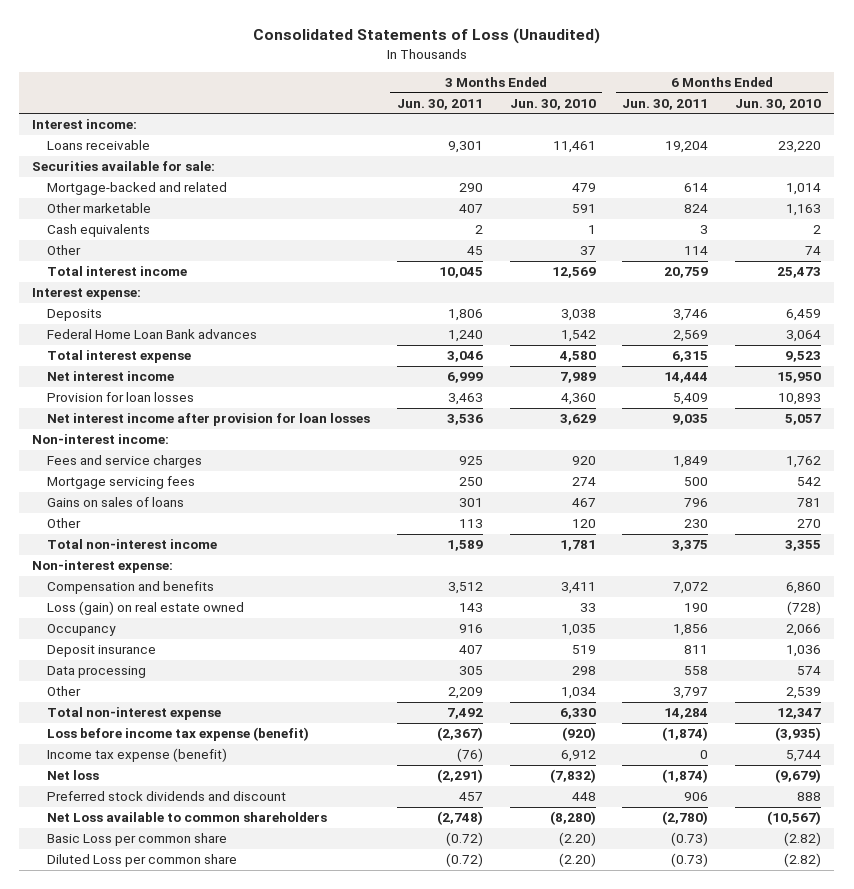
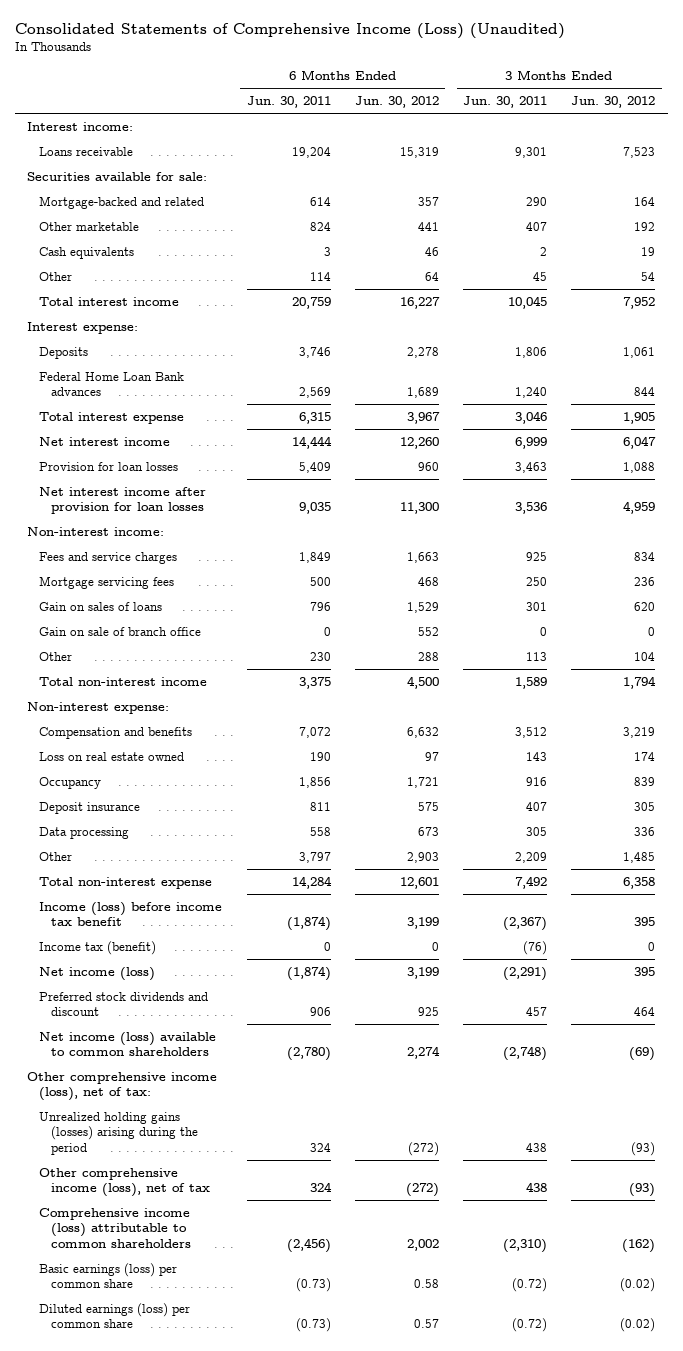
- Consolidated Statements of Loss (Unaudited)
+ Consolidated Statements of Comprehensive Income (Loss) (Unaudited)
- | 3 Months Ended Jun. 30, 2011 | 3 Months Ended Jun. 30, 2010 | 6 Months Ended Jun. 30, 2011 | 6 Months Ended Jun. 30, 2010
+ | 6 Months Ended Jun. 30, 2011 | 6 Months Ended Jun. 30, 2012 | 3 Months Ended Jun. 30, 2011 | 3 Months Ended Jun. 30, 2012
- Gains on sales of loans | 301 | 467 | 796 | 781
+ Gain on sales of loans | 796 | 1,529 | 301 | 620
+ Gain on sale of branch office | 0 | 552 | 0 | 0
- Loss (gain) on real estate owned | 143 | 33 | 190 | (728)
+ Loss on real estate owned | 190 | 97 | 143 | 174
- Loss before income tax expense (benefit) | (2,367) | (920) | (1,874) | (3,935)
- Income tax expense (benefit) | (76) | 6,912 | 0 | 5,744
- Net loss | (2,291) | (7,832) | (1,874) | (9,679)
+ Income (loss) before income tax benefit | (1,874) | 3,199 | (2,367) | 395
+ Income tax (benefit) | 0 | 0 | (76) | 0
+ Net income (loss) | (1,874) | 3,199 | (2,291) | 395
- Net Loss available to common shareholders | (2,748) | (8,280) | (2,780) | (10,567)
- Basic Loss per common share | (0.72) | (2.20) | (0.73) | (2.82)
- Diluted Loss per common share | (0.72) | (2.20) | (0.73) | (2.82)
+ Net income (loss) available to common shareholders | (2,780) | 2,274 | (2,748) | (69)
+ Other comprehensive income (loss), net of tax:
+ Unrealized holding gains (losses) arising during the period | 324 | (272) | 438 | (93)
+ Other comprehensive income (loss), net of tax | 324 | (272) | 438 | (93)
+ Comprehensive income (loss) attributable to common shareholders | (2,456) | 2,002 | (2,310) | (162)
+ Basic earnings (loss) per common share | (0.73) | 0.58 | (0.72) | (0.02)
+ Diluted earnings (loss) per common share | (0.73) | 0.57 | (0.72) | (0.02)

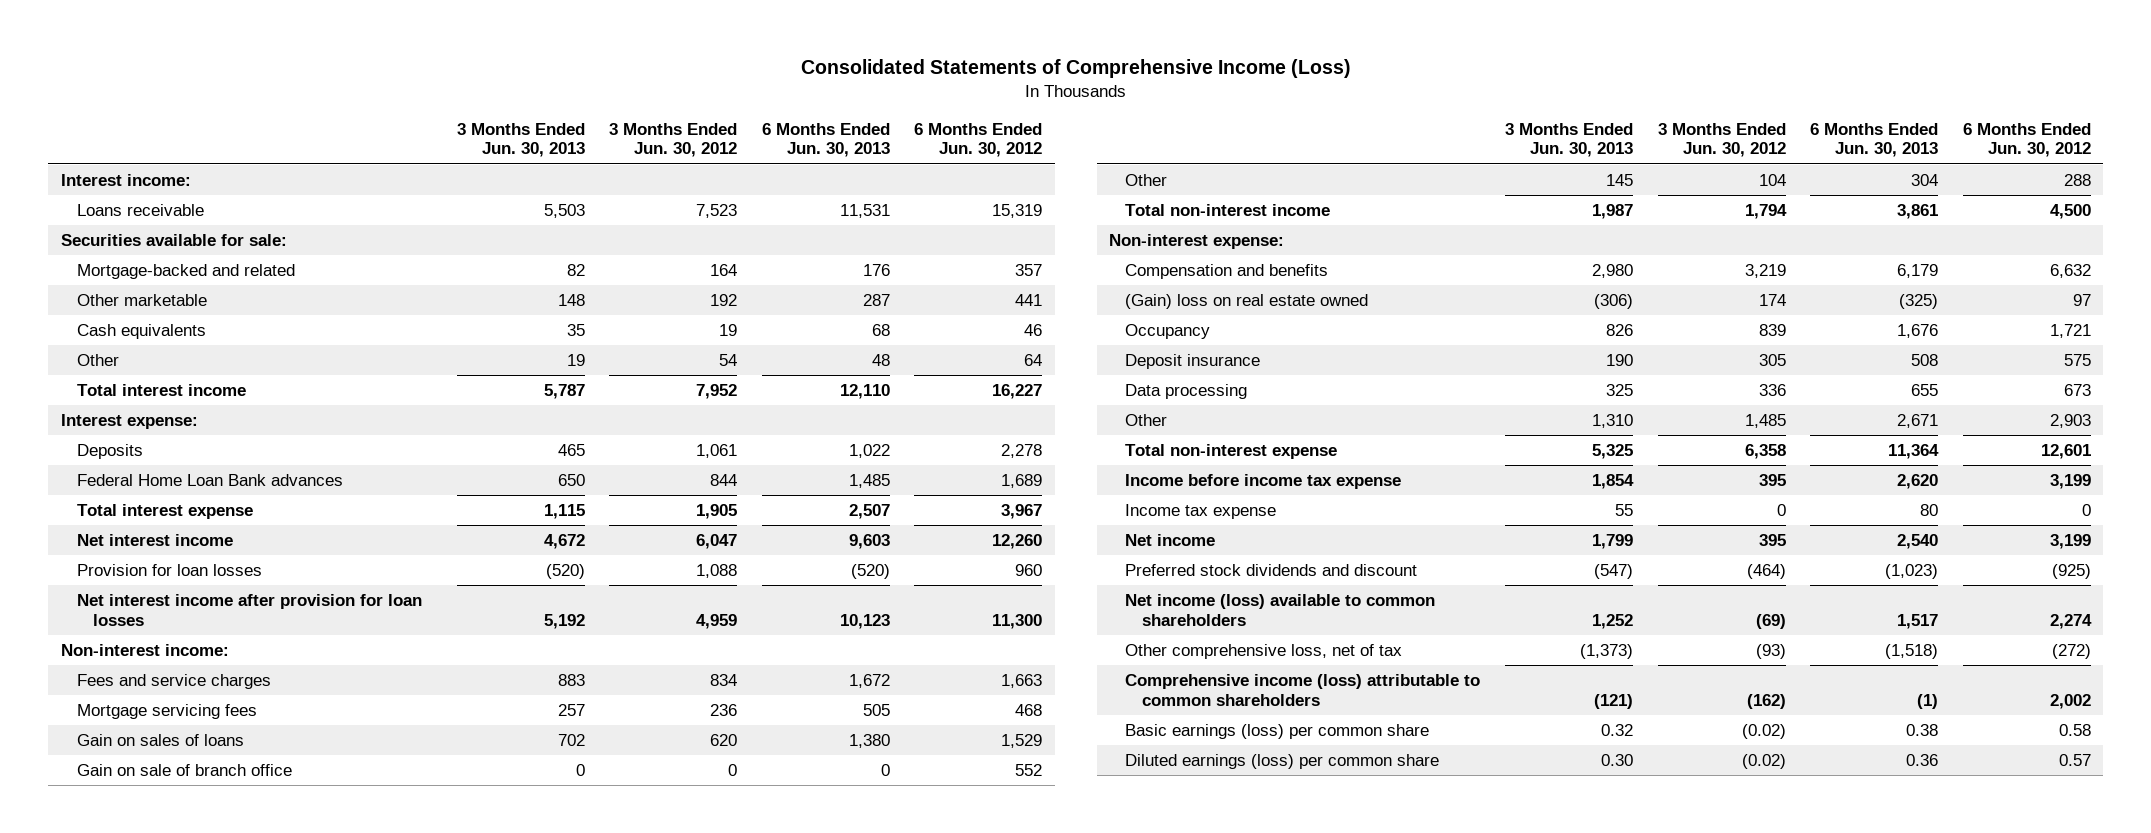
- Consolidated Statements of Comprehensive Income (Loss) (Unaudited)
+ Consolidated Statements of Comprehensive Income (Loss)
- | 6 Months Ended Jun. 30, 2011 | 6 Months Ended Jun. 30, 2012 | 3 Months Ended Jun. 30, 2011 | 3 Months Ended Jun. 30, 2012
+ | 3 Months Ended Jun. 30, 2013 | 3 Months Ended Jun. 30, 2012 | 6 Months Ended Jun. 30, 2013 | 6 Months Ended Jun. 30, 2012
- Loss on real estate owned | 190 | 97 | 143 | 174
+ (Gain) loss on real estate owned | (306) | 174 | (325) | 97
- Income (loss) before income tax benefit | (1,874) | 3,199 | (2,367) | 395
- Income tax (benefit) | 0 | 0 | (76) | 0
- Net income (loss) | (1,874) | 3,199 | (2,291) | 395
- Preferred stock dividends and discount | 906 | 925 | 457 | 464
+ Income before income tax expense | 1,854 | 395 | 2,620 | 3,199
+ Income tax expense | 55 | 0 | 80 | 0
+ Net income | 1,799 | 395 | 2,540 | 3,199
+ Preferred stock dividends and discount | (547) | (464) | (1,023) | (925)
- Other comprehensive income (loss), net of tax:
- Unrealized holding gains (losses) arising during the period | 324 | (272) | 438 | (93)
- Other comprehensive income (loss), net of tax | 324 | (272) | 438 | (93)
+ Other comprehensive loss, net of tax | (1,373) | (93) | (1,518) | (272)

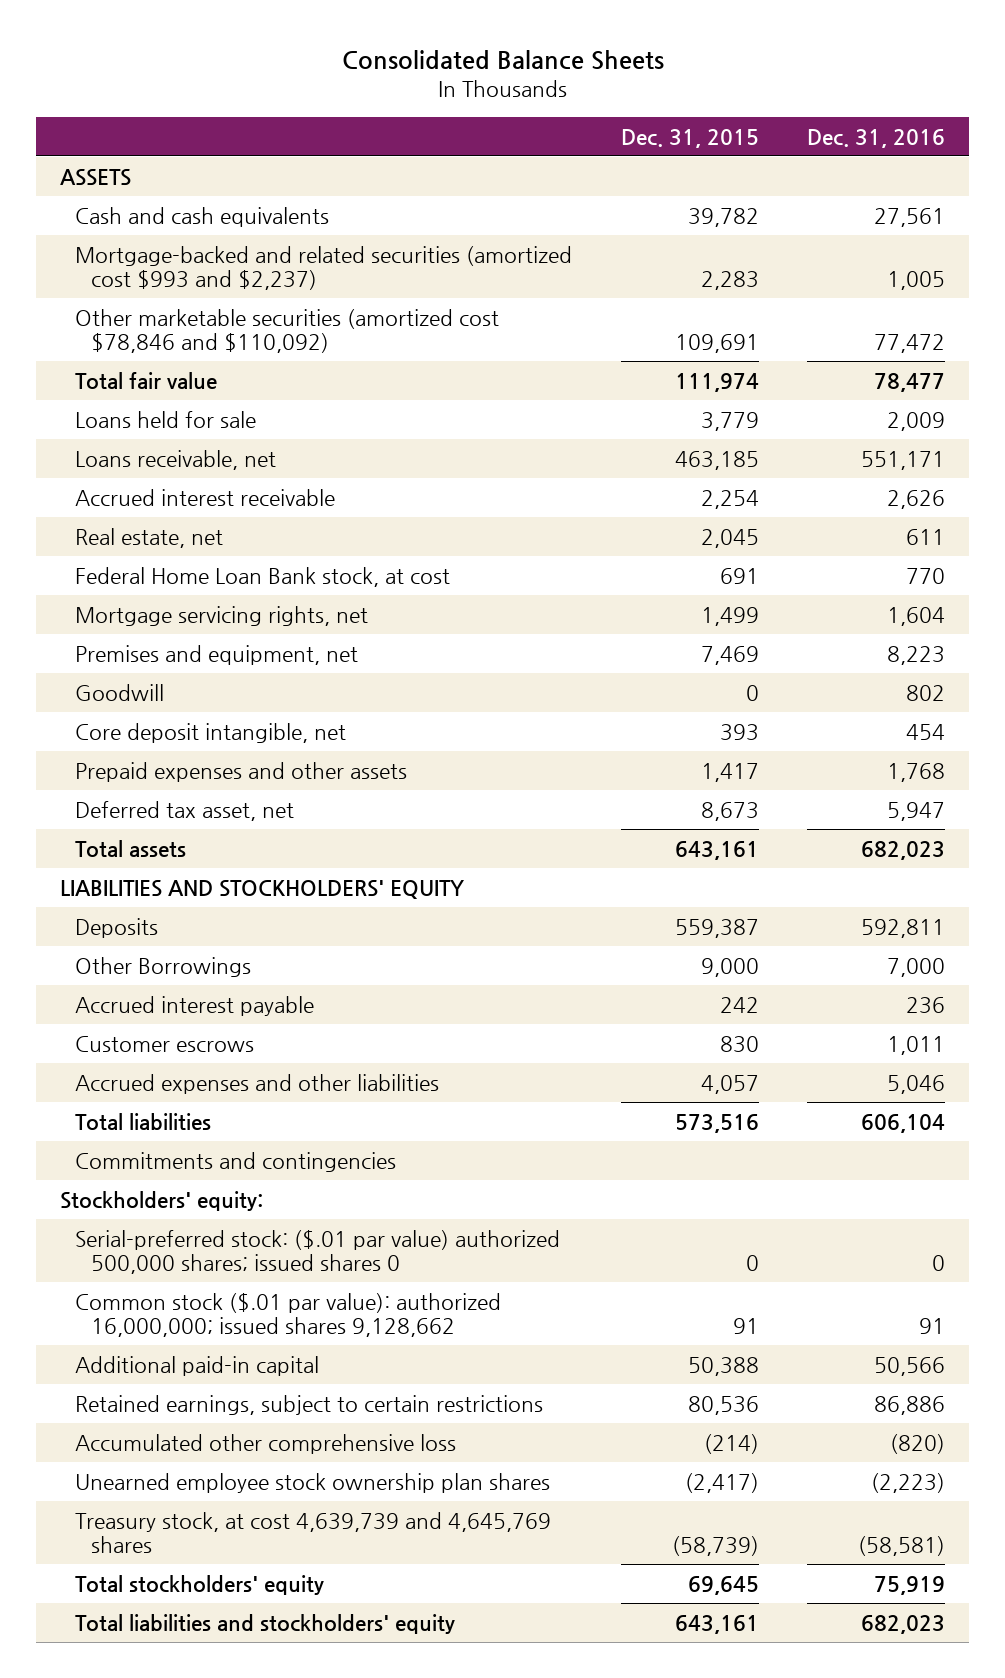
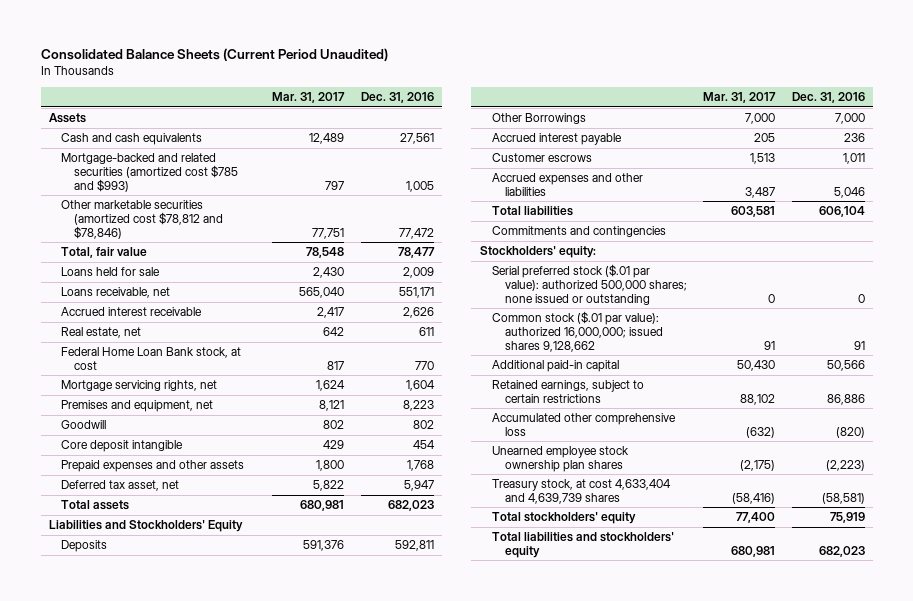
- Consolidated Balance Sheets
+ Consolidated Balance Sheets (Current Period Unaudited)
- | Dec. 31, 2015 | Dec. 31, 2016
+ | Mar. 31, 2017 | Dec. 31, 2016
- ASSETS
+ Assets
- Mortgage-backed and related securities (amortized cost $993 and $2,237) | 2,283 | 1,005
- Other marketable securities (amortized cost $78,846 and $110,092) | 109,691 | 77,472
- Total fair value | 111,974 | 78,477
+ Mortgage-backed and related securities (amortized cost $785 and $993) | 797 | 1,005
+ Other marketable securities (amortized cost $78,812 and $78,846) | 77,751 | 77,472
+ Total, fair value | 78,548 | 78,477
- Core deposit intangible, net | 393 | 454
+ Core deposit intangible | 429 | 454
- LIABILITIES AND STOCKHOLDERS' EQUITY
+ Liabilities and Stockholders' Equity
- Serial-preferred stock: ($.01 par value) authorized 500,000 shares; issued shares 0 | 0 | 0
+ Serial preferred stock ($.01 par value): authorized 500,000 shares; none issued or outstanding | 0 | 0
- Treasury stock, at cost 4,639,739 and 4,645,769 shares | (58,739) | (58,581)
+ Treasury stock, at cost 4,633,404 and 4,639,739 shares | (58,416) | (58,581)

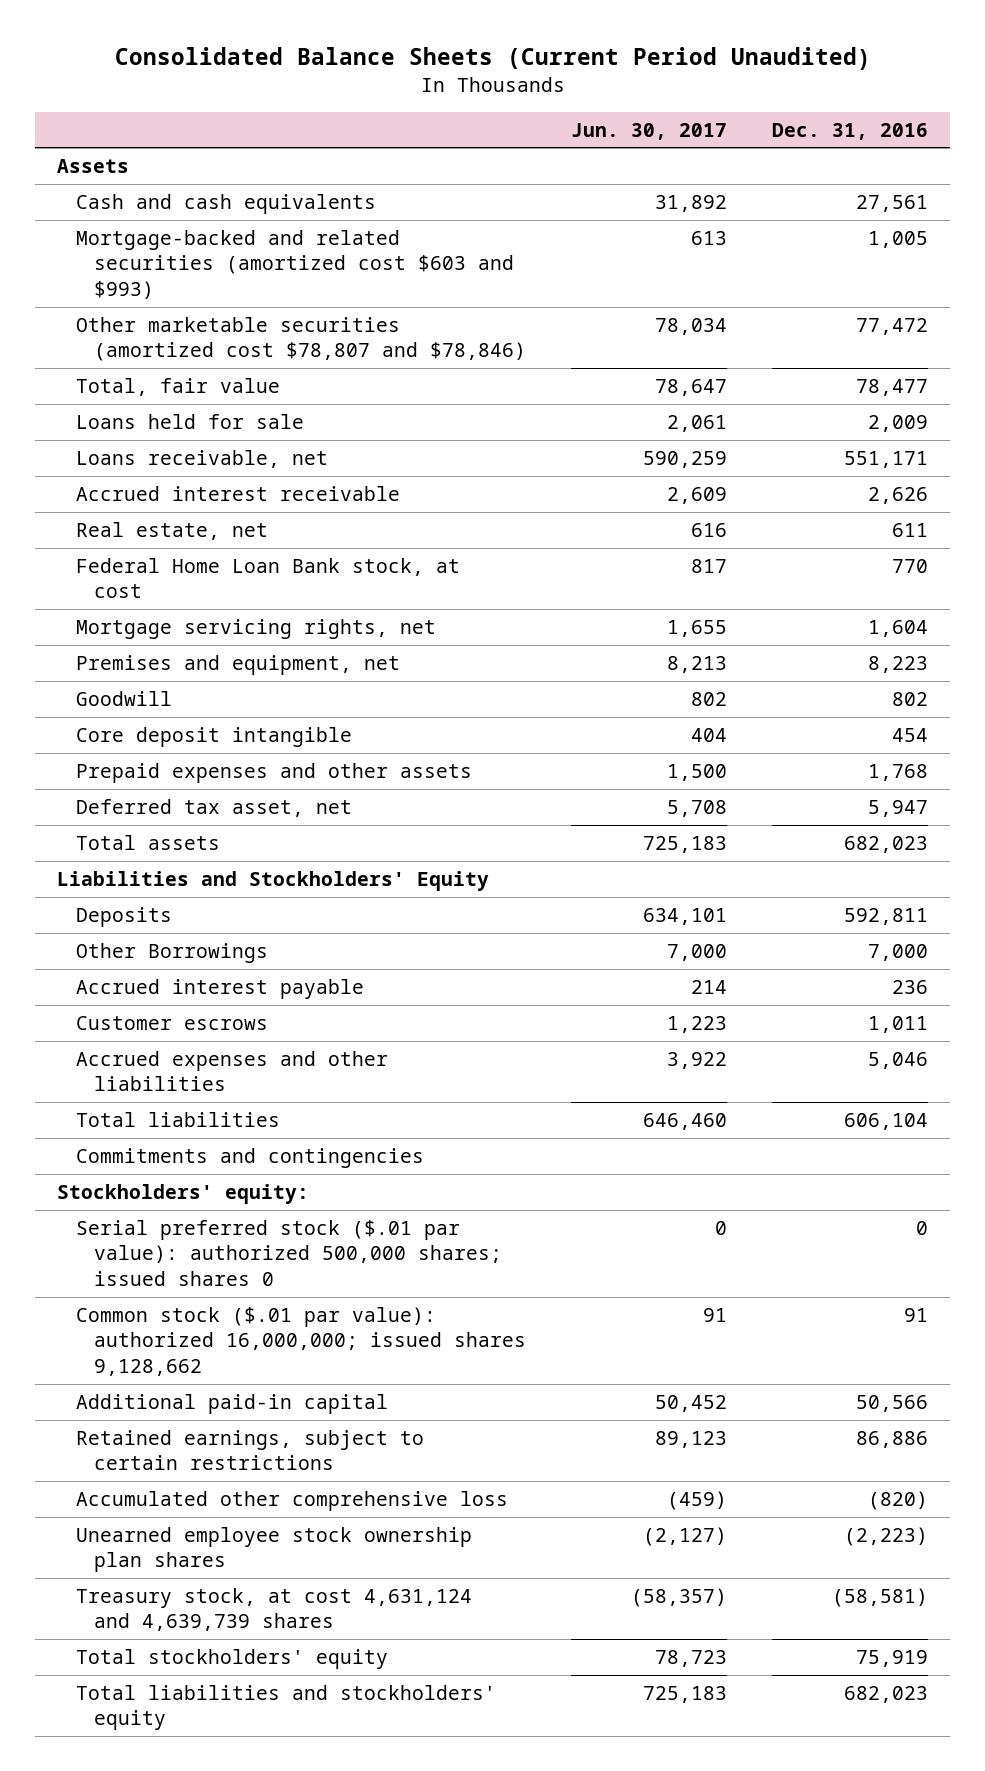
- | Mar. 31, 2017 | Dec. 31, 2016
+ | Jun. 30, 2017 | Dec. 31, 2016
- Mortgage-backed and related securities (amortized cost $785 and $993) | 797 | 1,005
- Other marketable securities (amortized cost $78,812 and $78,846) | 77,751 | 77,472
+ Mortgage-backed and related securities (amortized cost $603 and $993) | 613 | 1,005
+ Other marketable securities (amortized cost $78,807 and $78,846) | 78,034 | 77,472
- Serial preferred stock ($.01 par value): authorized 500,000 shares; none issued or outstanding | 0 | 0
+ Serial preferred stock ($.01 par value): authorized 500,000 shares; issued shares 0 | 0 | 0
- Treasury stock, at cost 4,633,404 and 4,639,739 shares | (58,416) | (58,581)
+ Treasury stock, at cost 4,631,124 and 4,639,739 shares | (58,357) | (58,581)

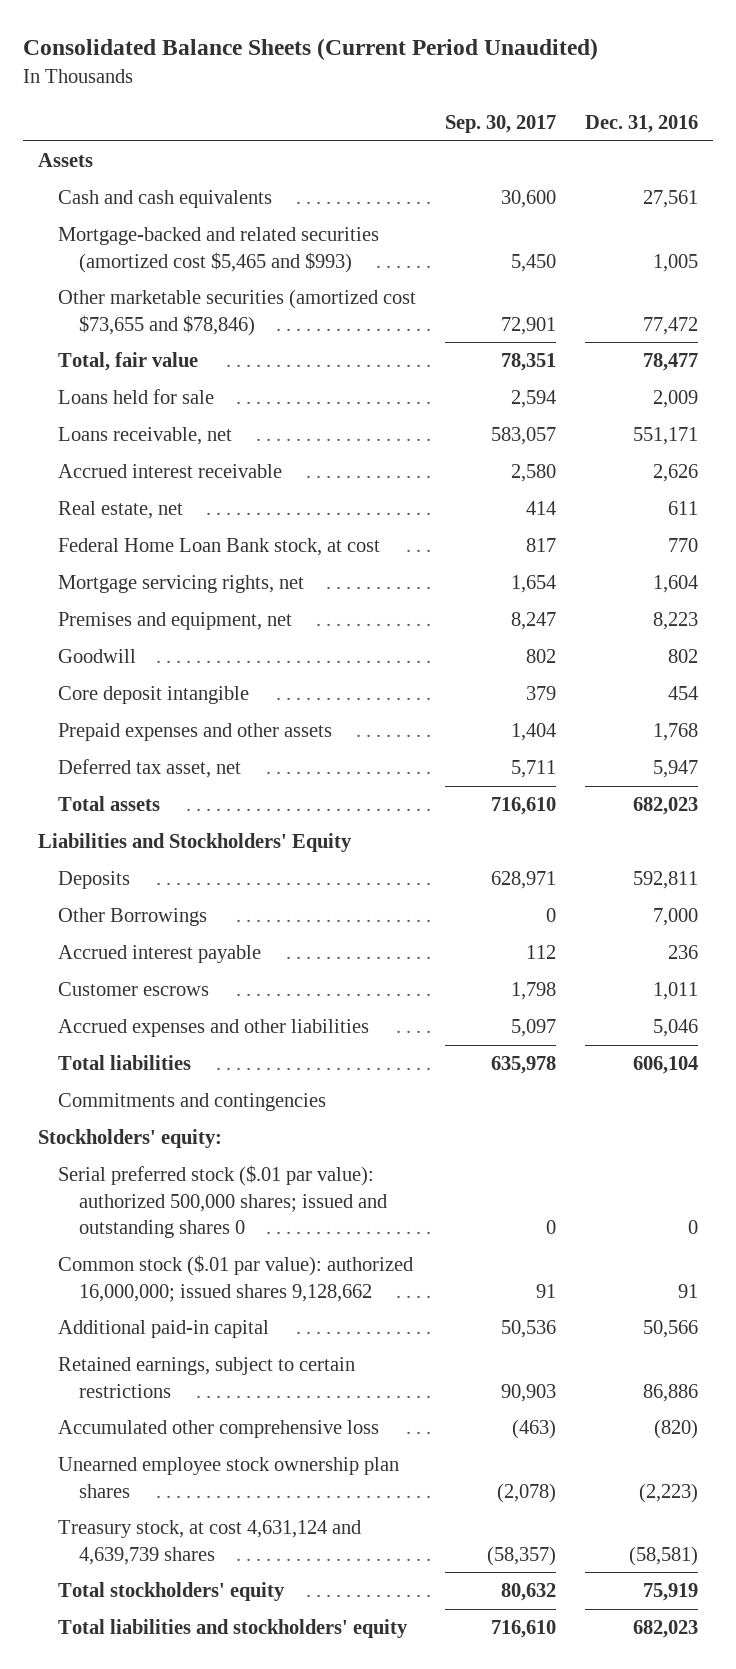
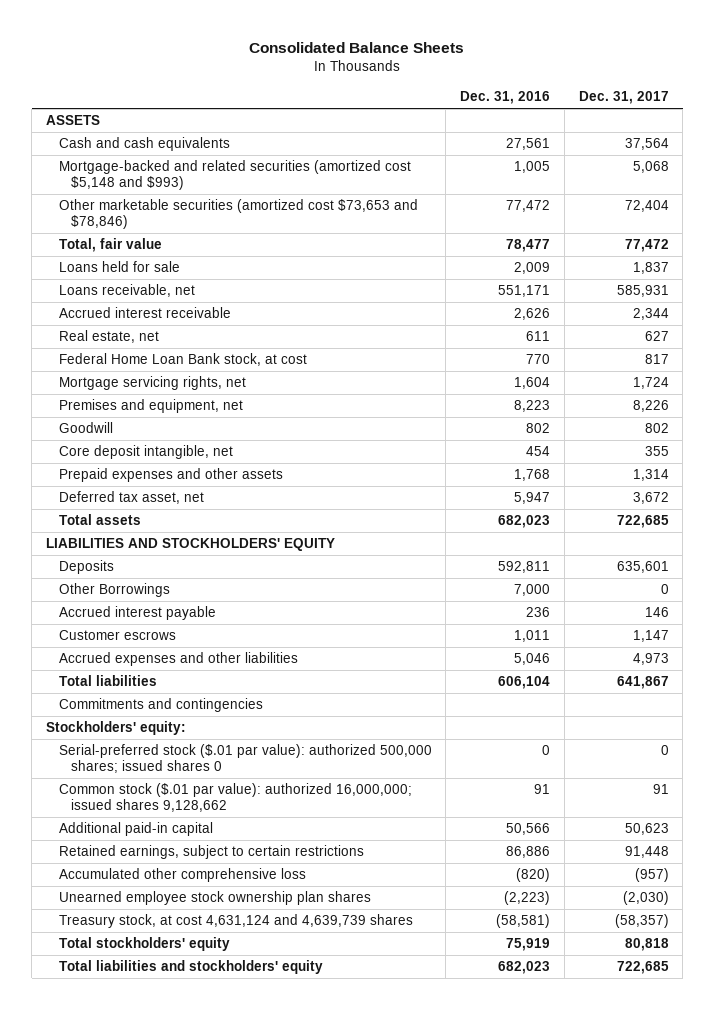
- Consolidated Balance Sheets (Current Period Unaudited)
+ Consolidated Balance Sheets
- | Sep. 30, 2017 | Dec. 31, 2016
+ | Dec. 31, 2016 | Dec. 31, 2017
- Assets
+ ASSETS
- Mortgage-backed and related securities (amortized cost $5,465 and $993) | 5,450 | 1,005
- Other marketable securities (amortized cost $73,655 and $78,846) | 72,901 | 77,472
+ Mortgage-backed and related securities (amortized cost $5,148 and $993) | 1,005 | 5,068
+ Other marketable securities (amortized cost $73,653 and $78,846) | 77,472 | 72,404
- Core deposit intangible | 379 | 454
+ Core deposit intangible, net | 454 | 355
- Liabilities and Stockholders' Equity
+ LIABILITIES AND STOCKHOLDERS' EQUITY
- Serial preferred stock ($.01 par value): authorized 500,000 shares; issued and outstanding shares 0 | 0 | 0
+ Serial-preferred stock ($.01 par value): authorized 500,000 shares; issued shares 0 | 0 | 0

